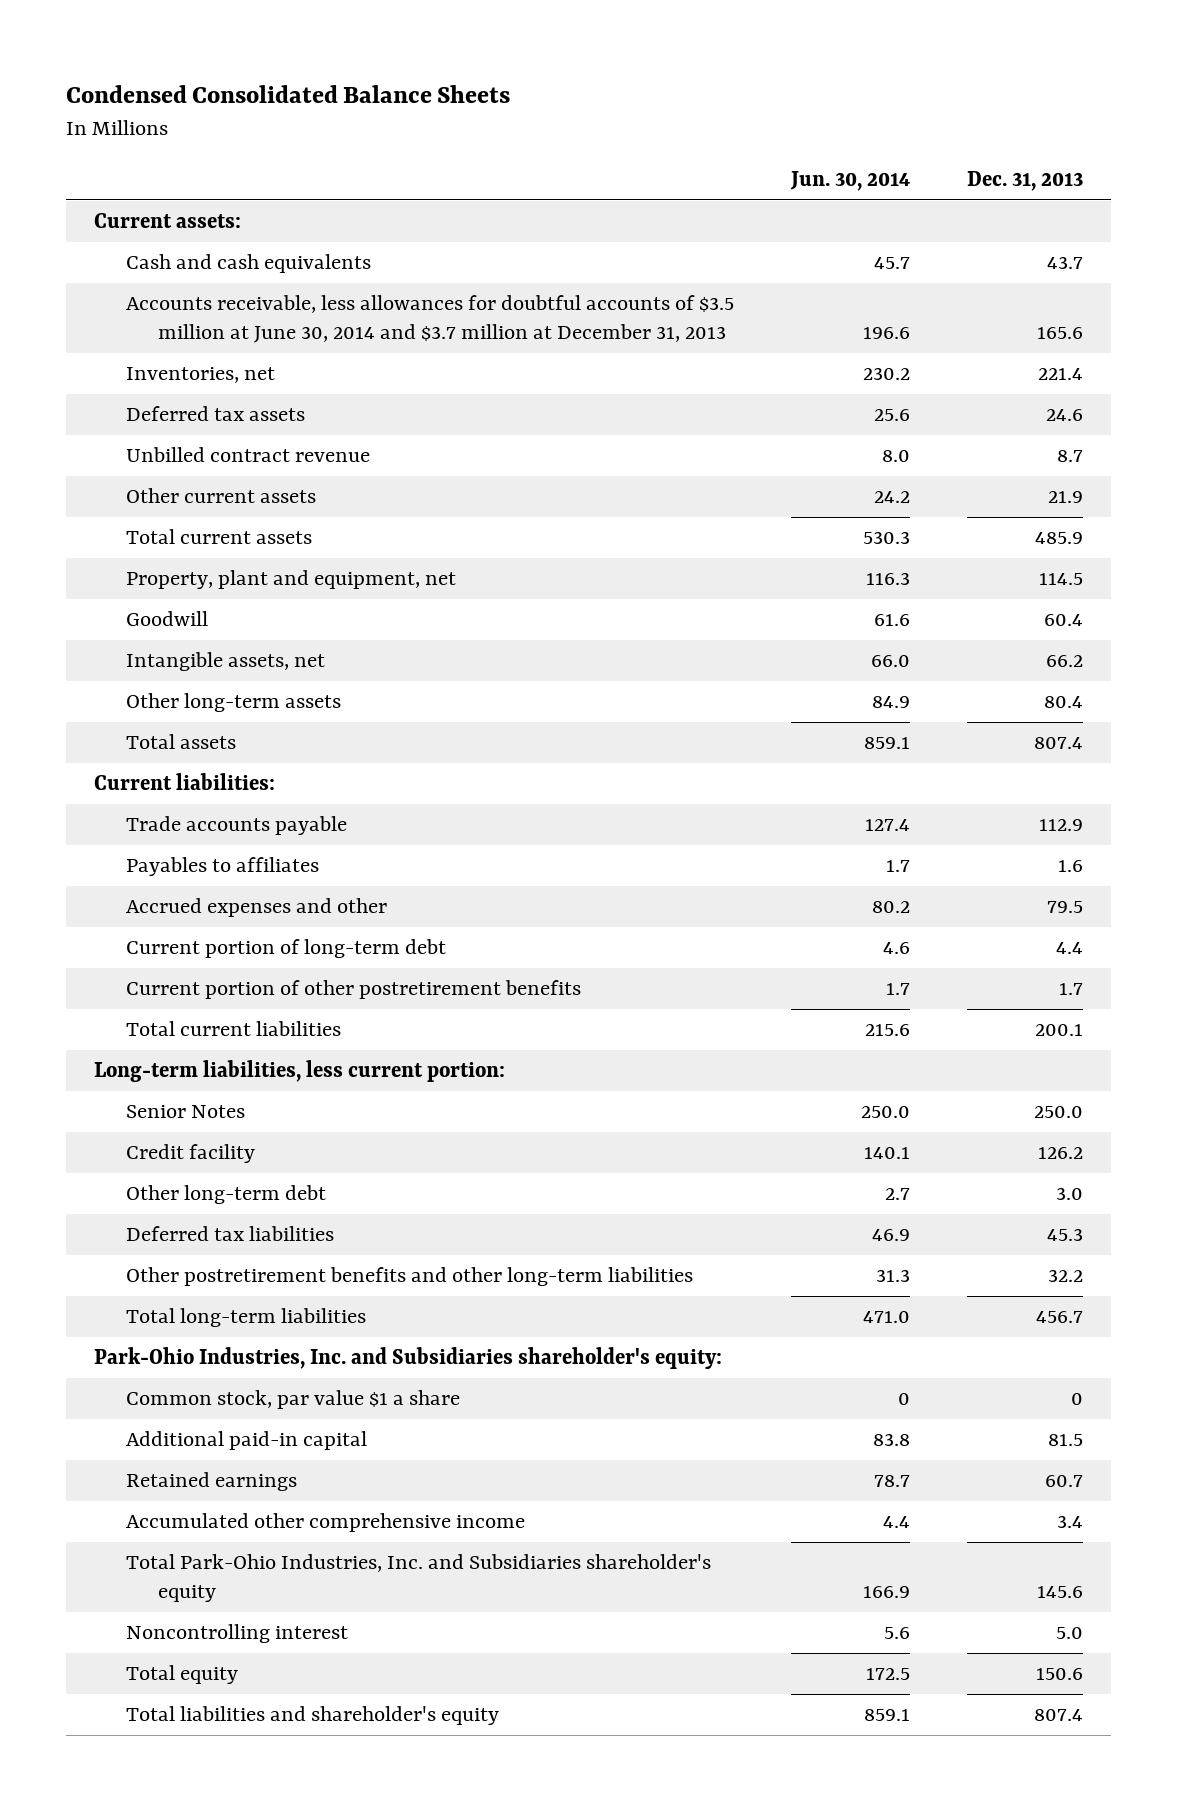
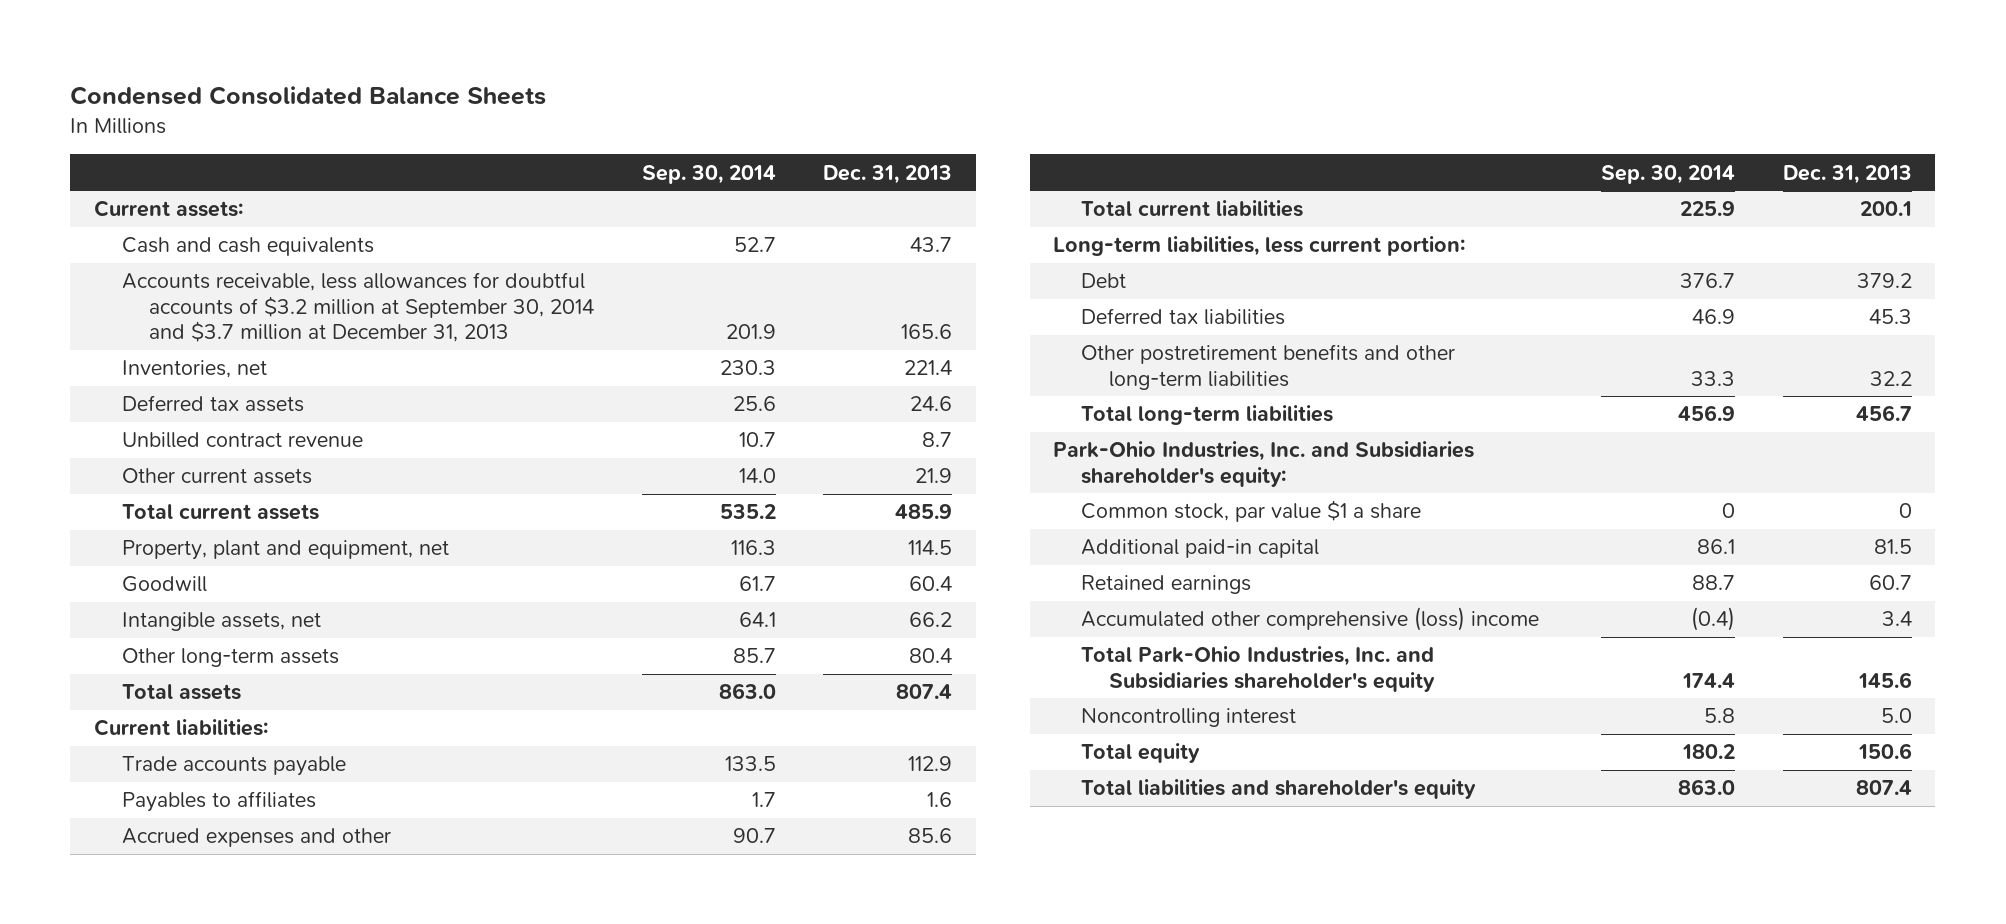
- | Jun. 30, 2014 | Dec. 31, 2013
+ | Sep. 30, 2014 | Dec. 31, 2013
- Accounts receivable, less allowances for doubtful accounts of $3.5 million at June 30, 2014 and $3.7 million at December 31, 2013 | 196.6 | 165.6
+ Accounts receivable, less allowances for doubtful accounts of $3.2 million at September 30, 2014 and $3.7 million at December 31, 2013 | 201.9 | 165.6
- Accrued expenses and other | 80.2 | 79.5
- Current portion of long-term debt | 4.6 | 4.4
- Current portion of other postretirement benefits | 1.7 | 1.7
+ Accrued expenses and other | 90.7 | 85.6
- Senior Notes | 250.0 | 250.0
- Credit facility | 140.1 | 126.2
- Other long-term debt | 2.7 | 3.0
+ Debt | 376.7 | 379.2
- Accumulated other comprehensive income | 4.4 | 3.4
+ Accumulated other comprehensive (loss) income | (0.4) | 3.4

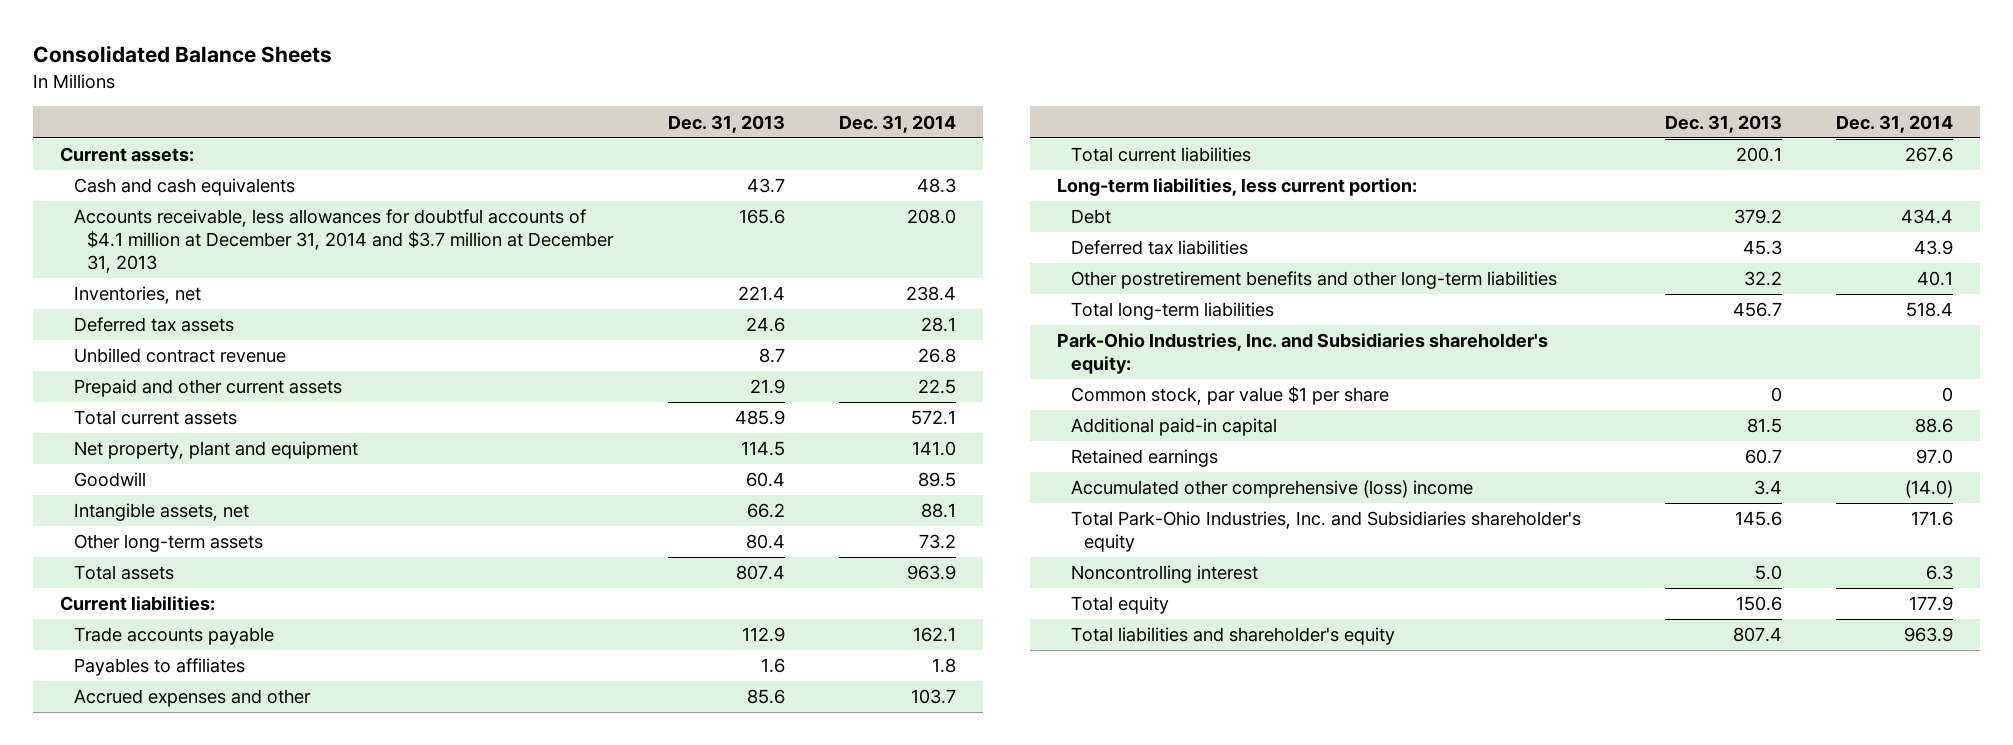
- Condensed Consolidated Balance Sheets
+ Consolidated Balance Sheets
- | Sep. 30, 2014 | Dec. 31, 2013
+ | Dec. 31, 2013 | Dec. 31, 2014
- Accounts receivable, less allowances for doubtful accounts of $3.2 million at September 30, 2014 and $3.7 million at December 31, 2013 | 201.9 | 165.6
+ Accounts receivable, less allowances for doubtful accounts of $4.1 million at December 31, 2014 and $3.7 million at December 31, 2013 | 165.6 | 208.0
- Other current assets | 14.0 | 21.9
+ Prepaid and other current assets | 21.9 | 22.5
- Property, plant and equipment, net | 116.3 | 114.5
+ Net property, plant and equipment | 114.5 | 141.0
- Common stock, par value $1 a share | 0 | 0
+ Common stock, par value $1 per share | 0 | 0

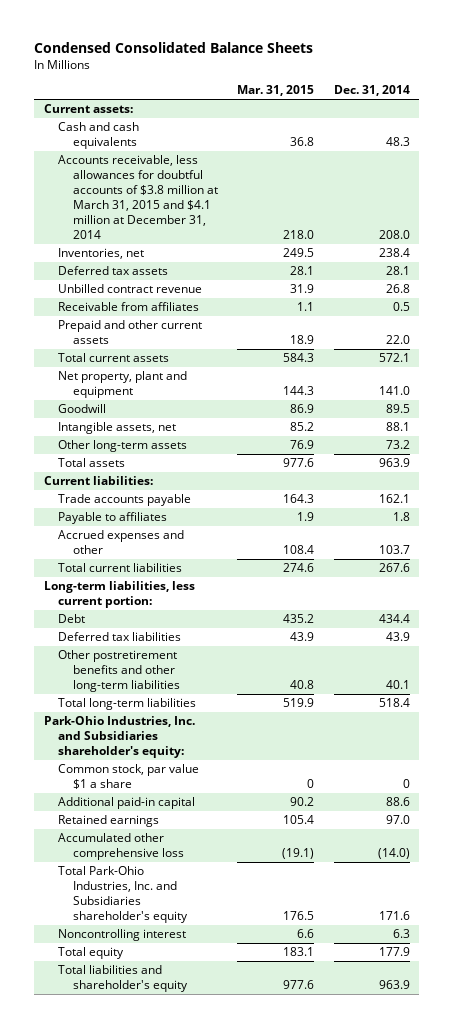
- Consolidated Balance Sheets
+ Condensed Consolidated Balance Sheets
- | Dec. 31, 2013 | Dec. 31, 2014
+ | Mar. 31, 2015 | Dec. 31, 2014
- Accounts receivable, less allowances for doubtful accounts of $4.1 million at December 31, 2014 and $3.7 million at December 31, 2013 | 165.6 | 208.0
+ Accounts receivable, less allowances for doubtful accounts of $3.8 million at March 31, 2015 and $4.1 million at December 31, 2014 | 218.0 | 208.0
- Prepaid and other current assets | 21.9 | 22.5
+ Receivable from affiliates | 1.1 | 0.5
+ Prepaid and other current assets | 18.9 | 22.0
- Payables to affiliates | 1.6 | 1.8
+ Payable to affiliates | 1.9 | 1.8
- Common stock, par value $1 per share | 0 | 0
+ Common stock, par value $1 a share | 0 | 0
- Accumulated other comprehensive (loss) income | 3.4 | (14.0)
+ Accumulated other comprehensive loss | (19.1) | (14.0)

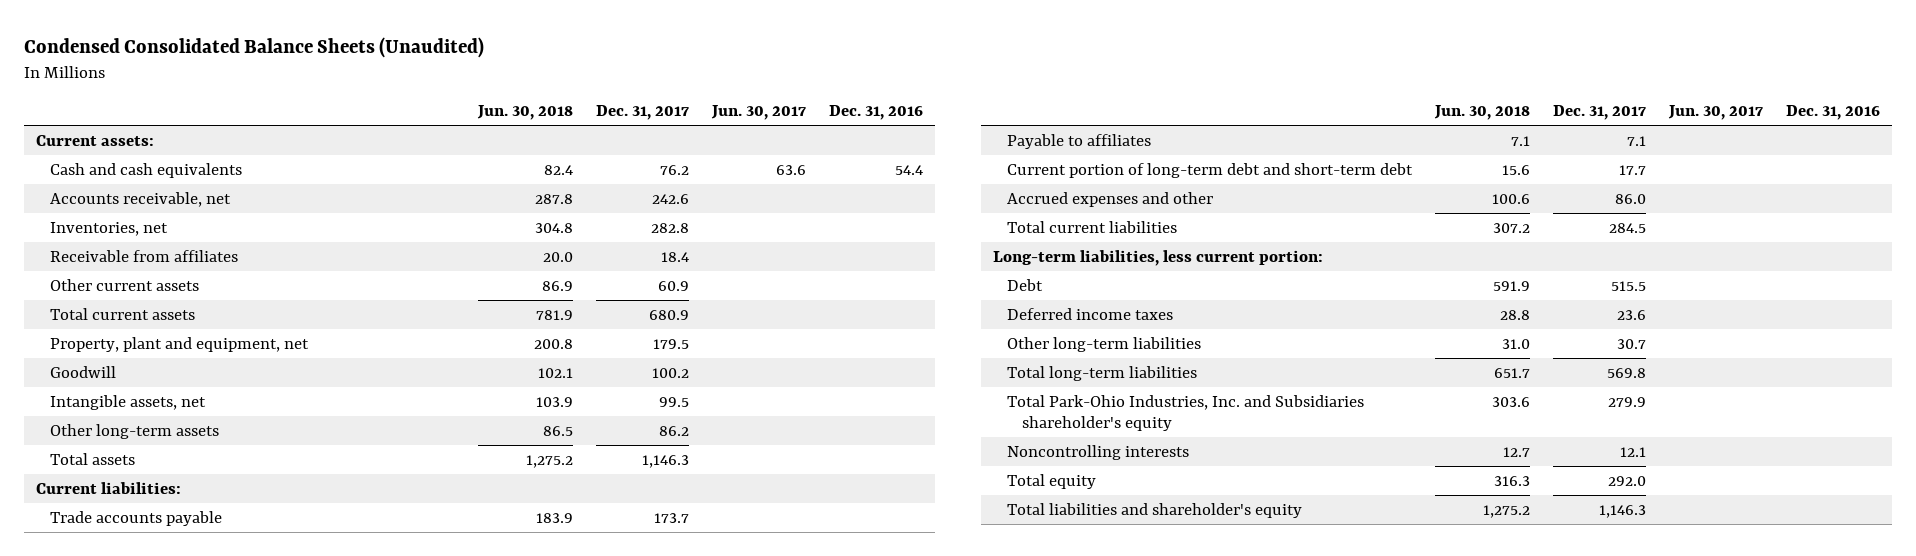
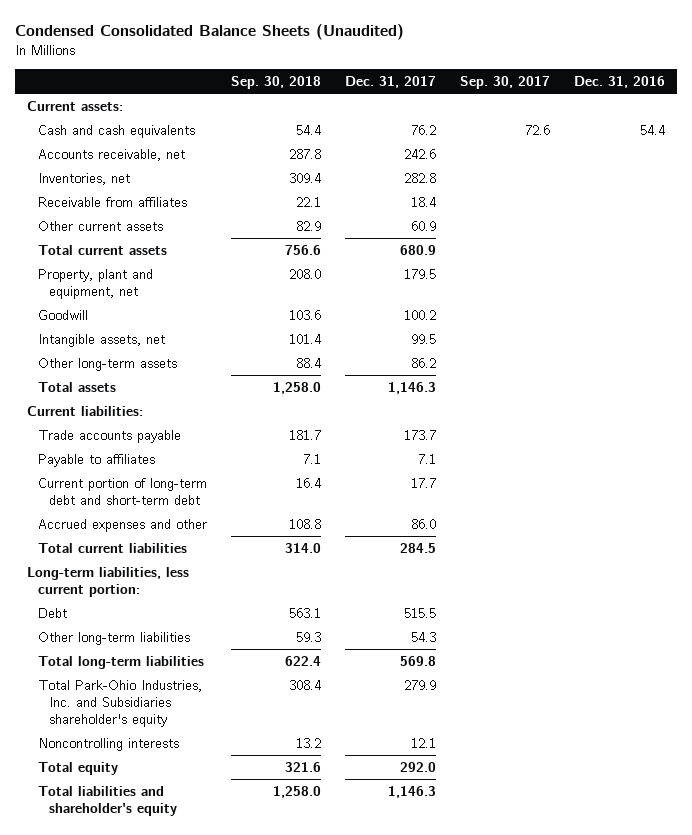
- | Jun. 30, 2018 | Dec. 31, 2017 | Jun. 30, 2017 | Dec. 31, 2016
+ | Sep. 30, 2018 | Dec. 31, 2017 | Sep. 30, 2017 | Dec. 31, 2016
- Deferred income taxes | 28.8 | 23.6 | |
- Other long-term liabilities | 31.0 | 30.7 | |
+ Other long-term liabilities | 59.3 | 54.3 | |

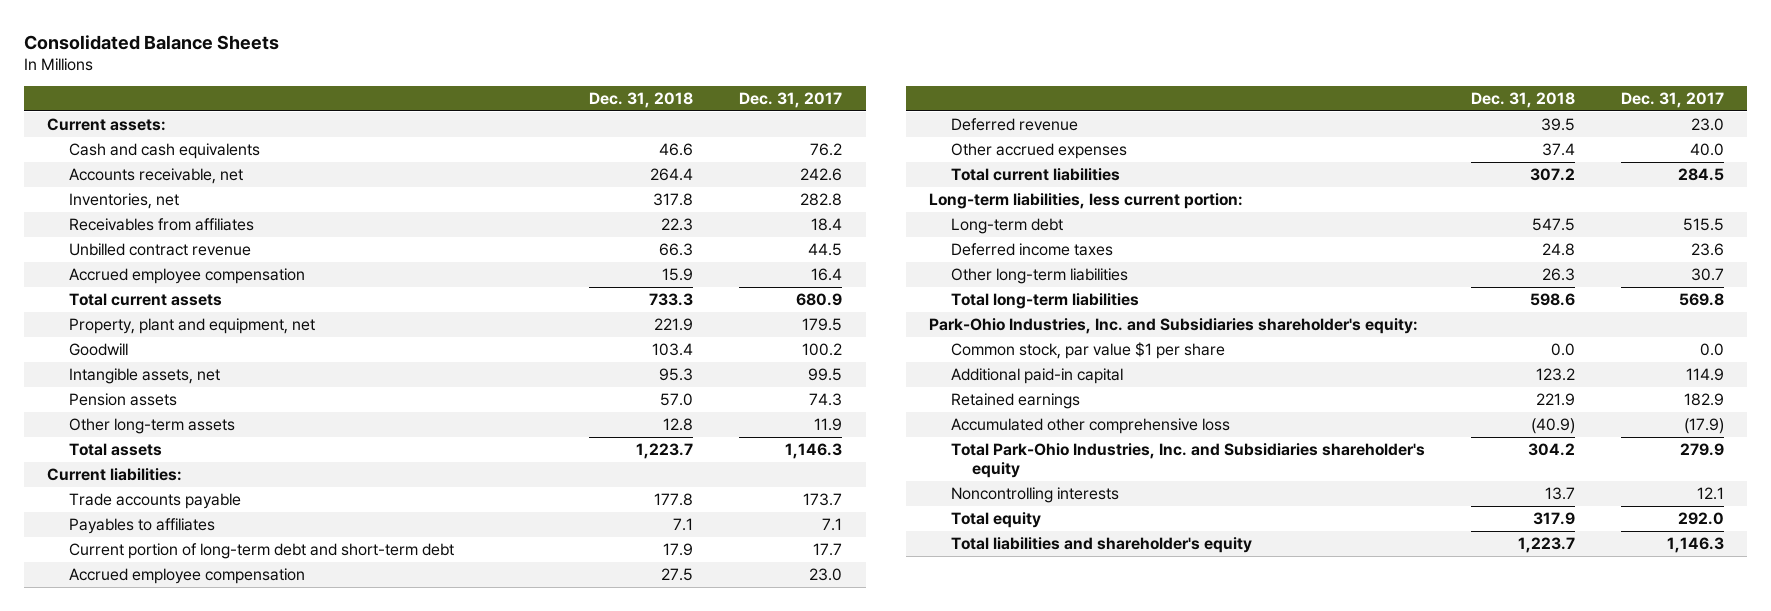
- Condensed Consolidated Balance Sheets (Unaudited)
+ Consolidated Balance Sheets
- | Sep. 30, 2018 | Dec. 31, 2017 | Sep. 30, 2017 | Dec. 31, 2016
+ | Dec. 31, 2018 | Dec. 31, 2017
- Receivable from affiliates | 22.1 | 18.4 | |
- Other current assets | 82.9 | 60.9 | |
+ Receivables from affiliates | 22.3 | 18.4
+ Unbilled contract revenue | 66.3 | 44.5
+ Accrued employee compensation | 15.9 | 16.4
- Other long-term assets | 88.4 | 86.2 | |
+ Pension assets | 57.0 | 74.3
+ Other long-term assets | 12.8 | 11.9
- Payable to affiliates | 7.1 | 7.1 | |
+ Payables to affiliates | 7.1 | 7.1
- Accrued expenses and other | 108.8 | 86.0 | |
+ Accrued employee compensation | 27.5 | 23.0
+ Deferred revenue | 39.5 | 23.0
+ Other accrued expenses | 37.4 | 40.0
- Debt | 563.1 | 515.5 | |
- Other long-term liabilities | 59.3 | 54.3 | |
+ Long-term debt | 547.5 | 515.5
+ Deferred income taxes | 24.8 | 23.6
+ Other long-term liabilities | 26.3 | 30.7
+ Park-Ohio Industries, Inc. and Subsidiaries shareholder's equity:
+ Common stock, par value $1 per share | 0.0 | 0.0
+ Additional paid-in capital | 123.2 | 114.9
+ Retained earnings | 221.9 | 182.9
+ Accumulated other comprehensive loss | (40.9) | (17.9)

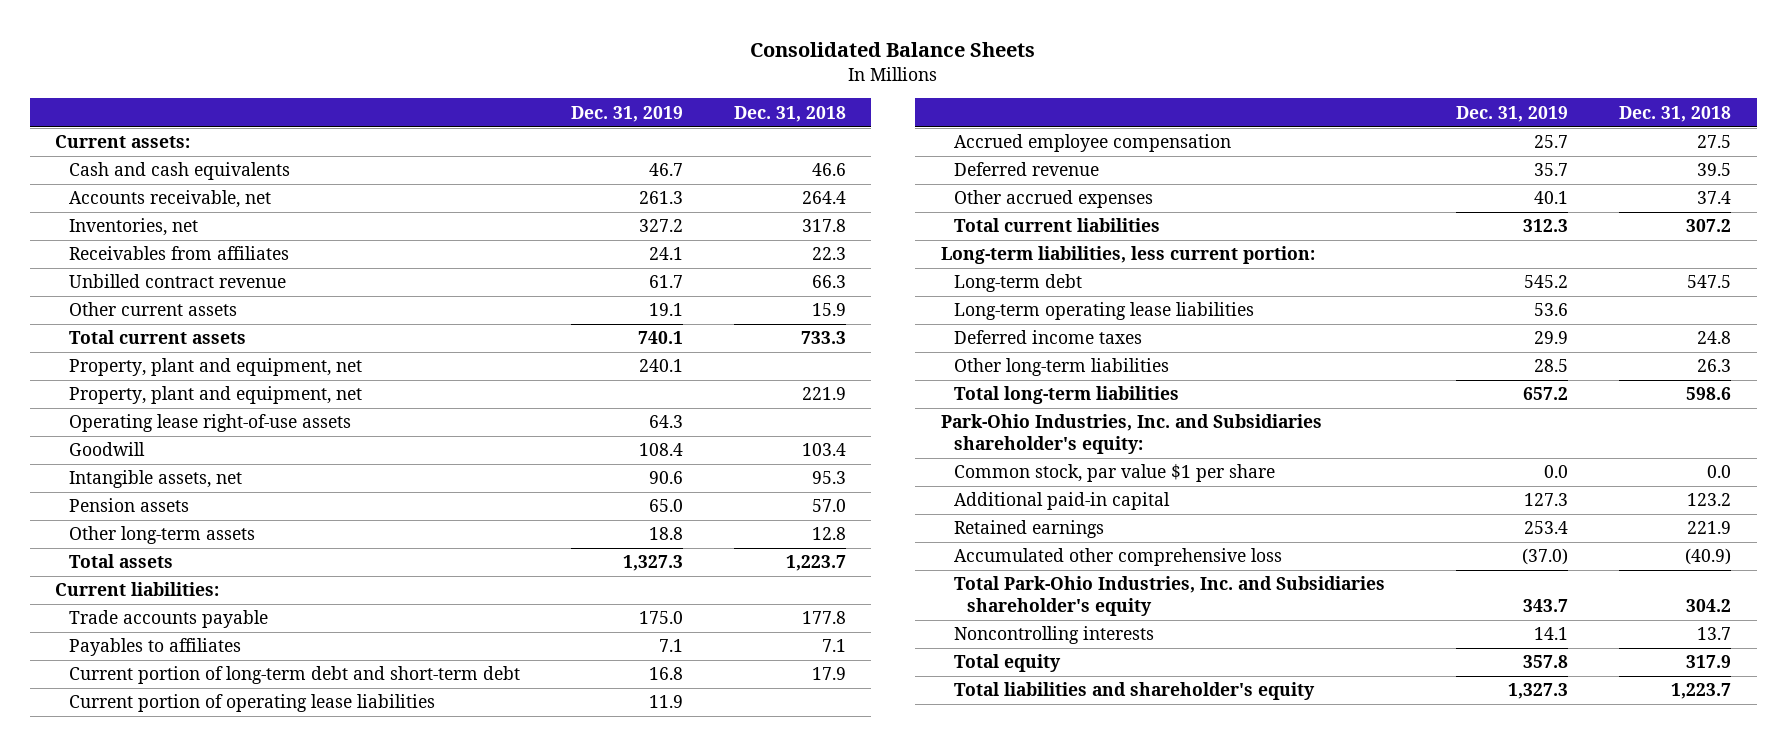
- | Dec. 31, 2018 | Dec. 31, 2017
+ | Dec. 31, 2019 | Dec. 31, 2018
- Accrued employee compensation | 15.9 | 16.4
+ Other current assets | 19.1 | 15.9
+ Property, plant and equipment, net | 240.1 |
+ Operating lease right-of-use assets | 64.3 |
+ Current portion of operating lease liabilities | 11.9 |
+ Long-term operating lease liabilities | 53.6 |

